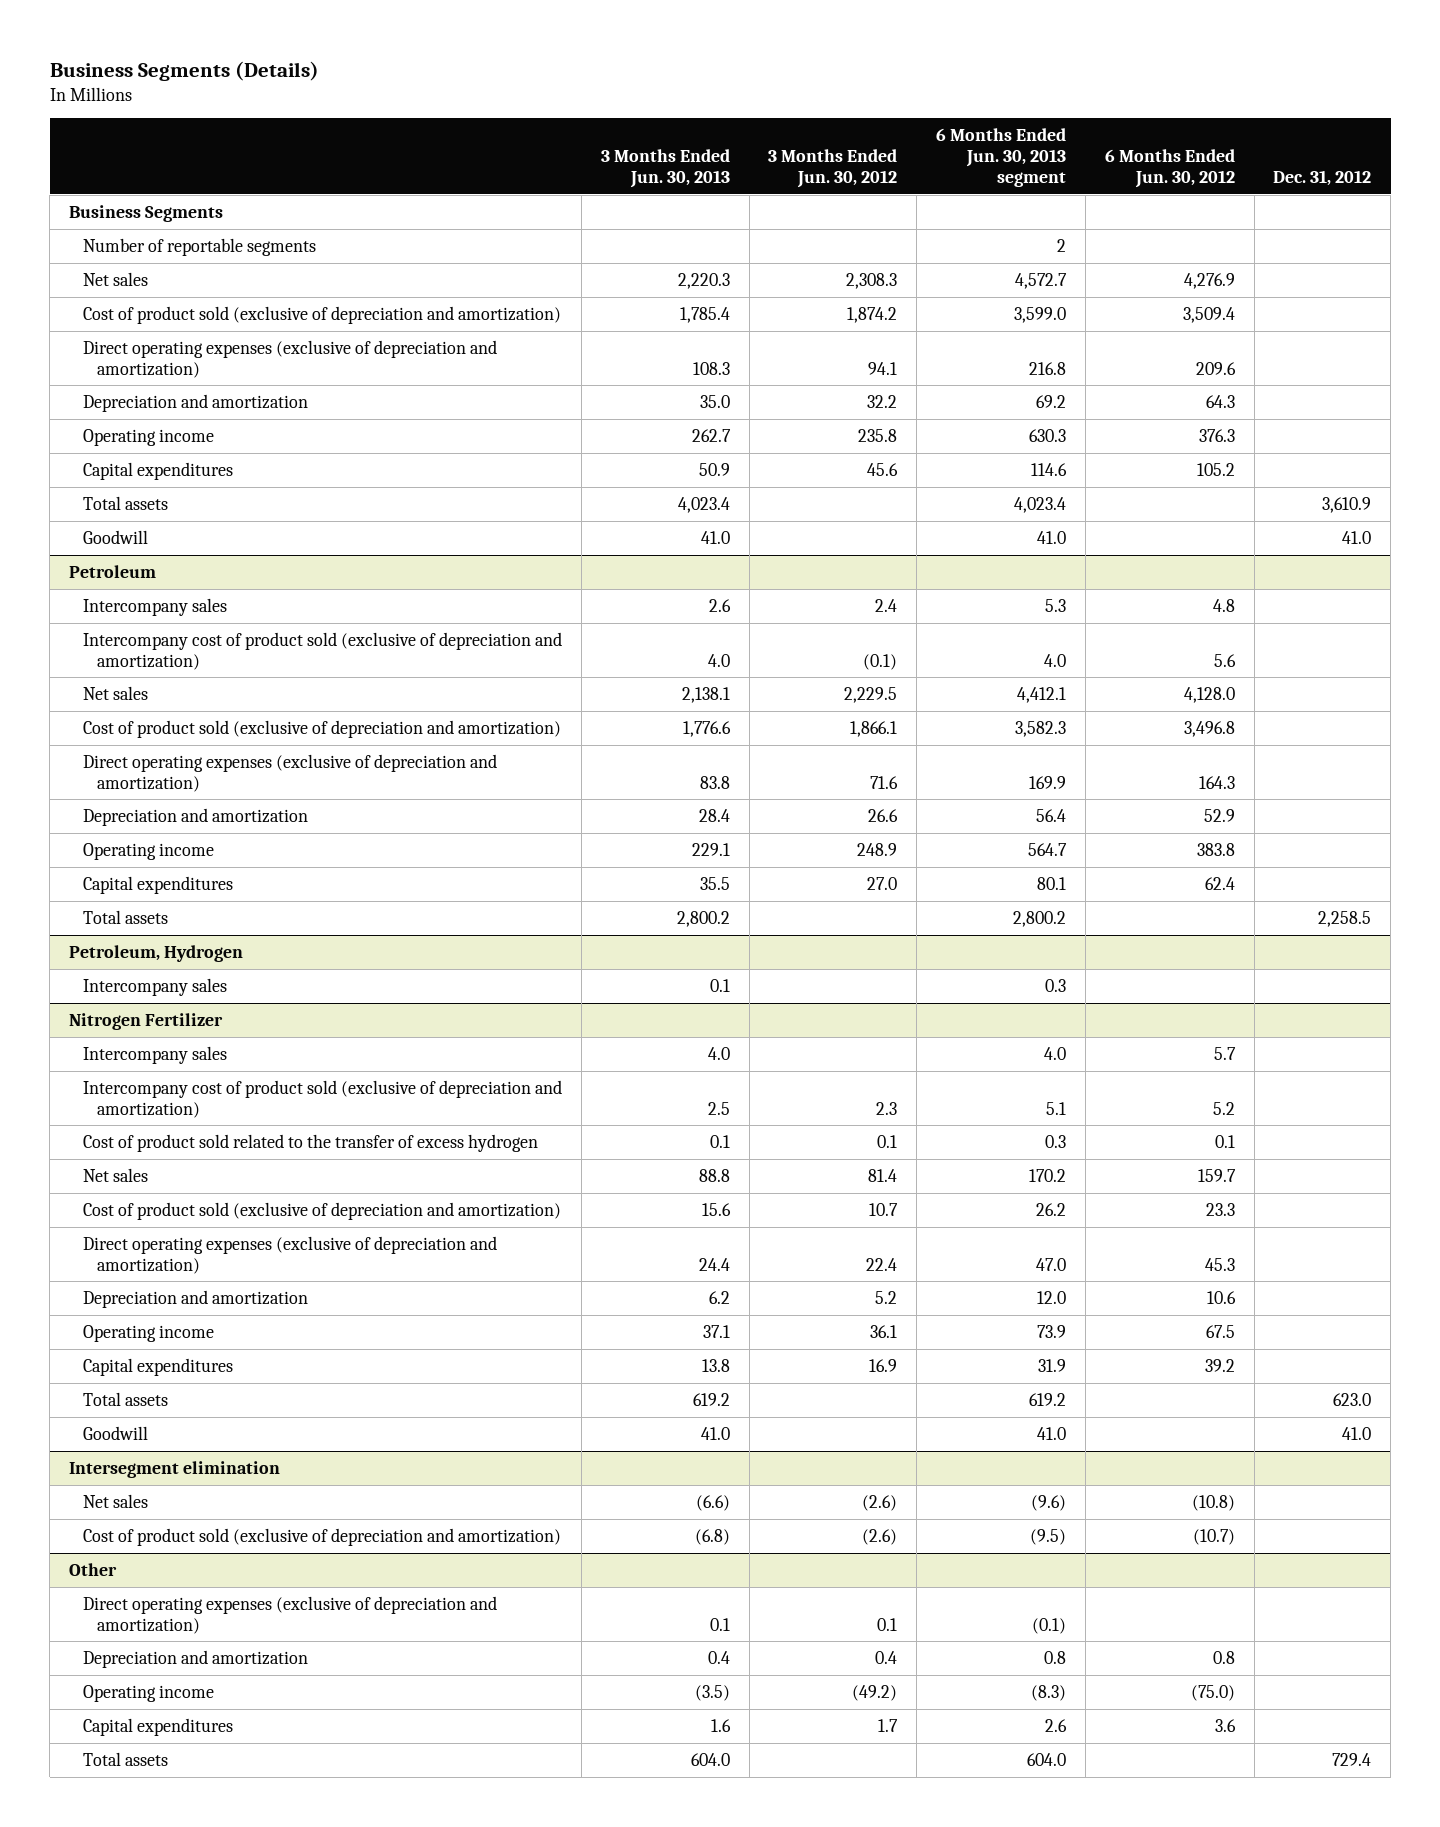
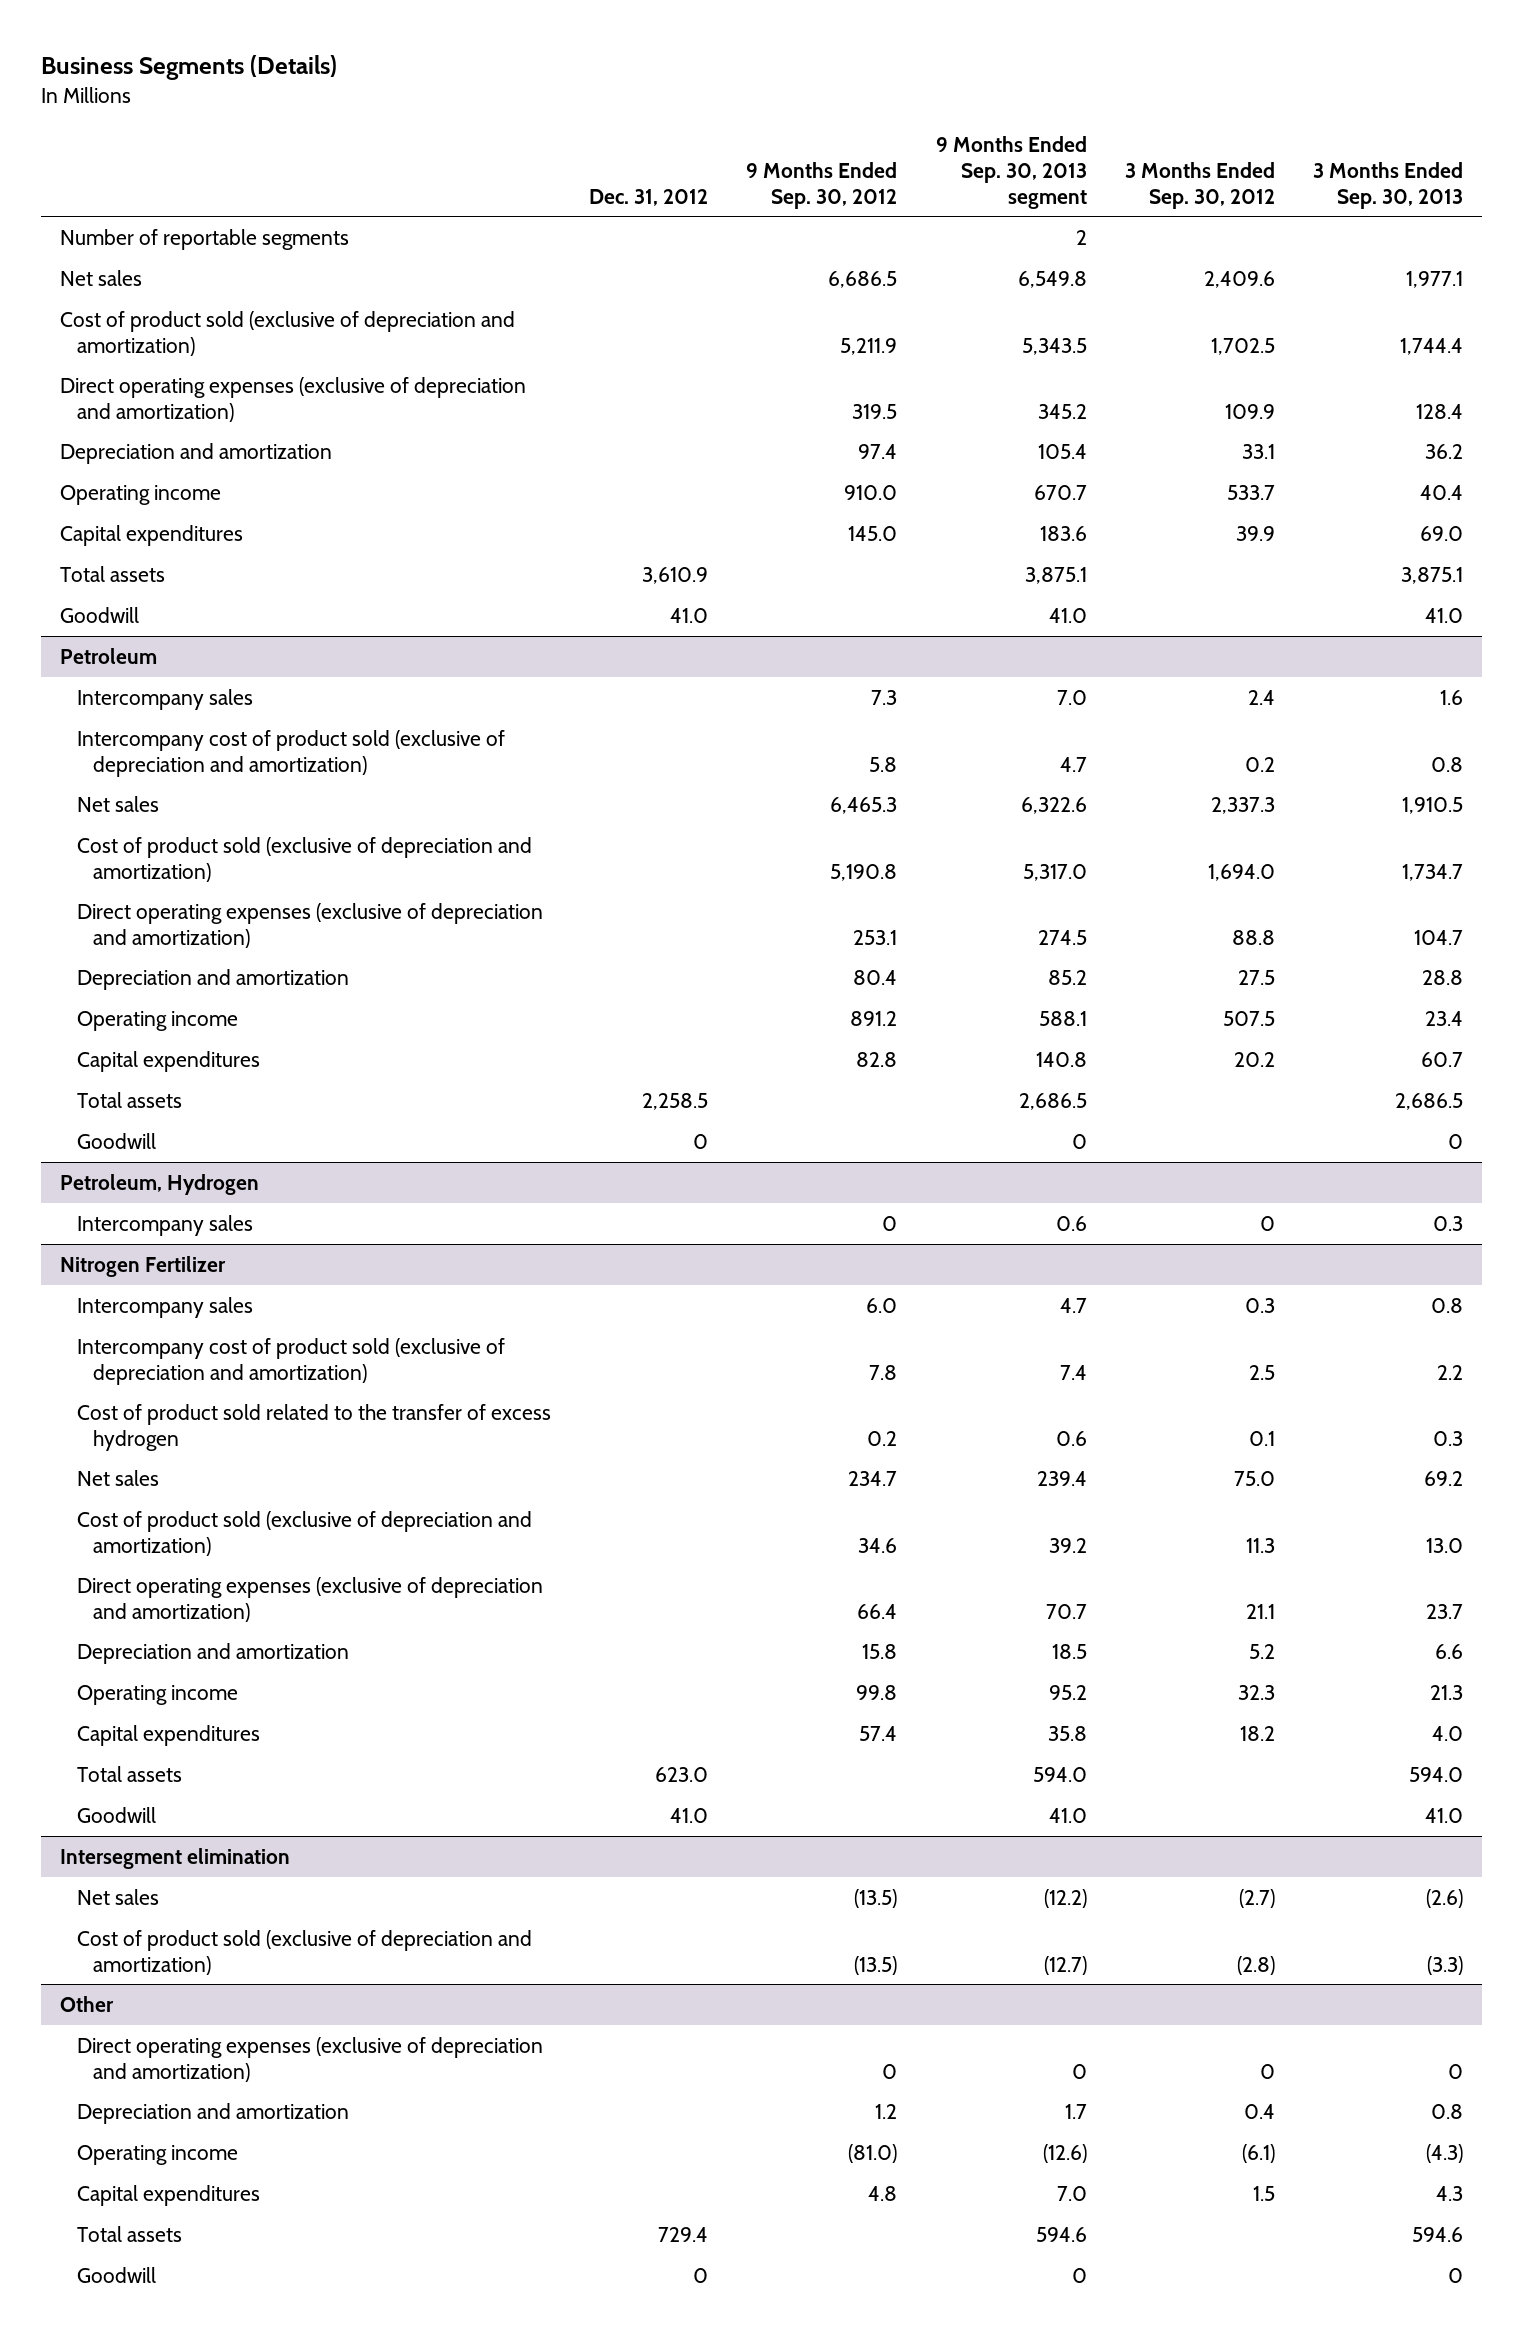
- | 3 Months Ended Jun. 30, 2013 | 3 Months Ended Jun. 30, 2012 | 6 Months Ended Jun. 30, 2013 segment | 6 Months Ended Jun. 30, 2012 | Dec. 31, 2012
+ | Dec. 31, 2012 | 9 Months Ended Sep. 30, 2012 | 9 Months Ended Sep. 30, 2013 segment | 3 Months Ended Sep. 30, 2012 | 3 Months Ended Sep. 30, 2013
- Business Segments
@ Petroleum
+ Goodwill | 0 | | 0 | | 0
@ Other
+ Goodwill | 0 | | 0 | | 0

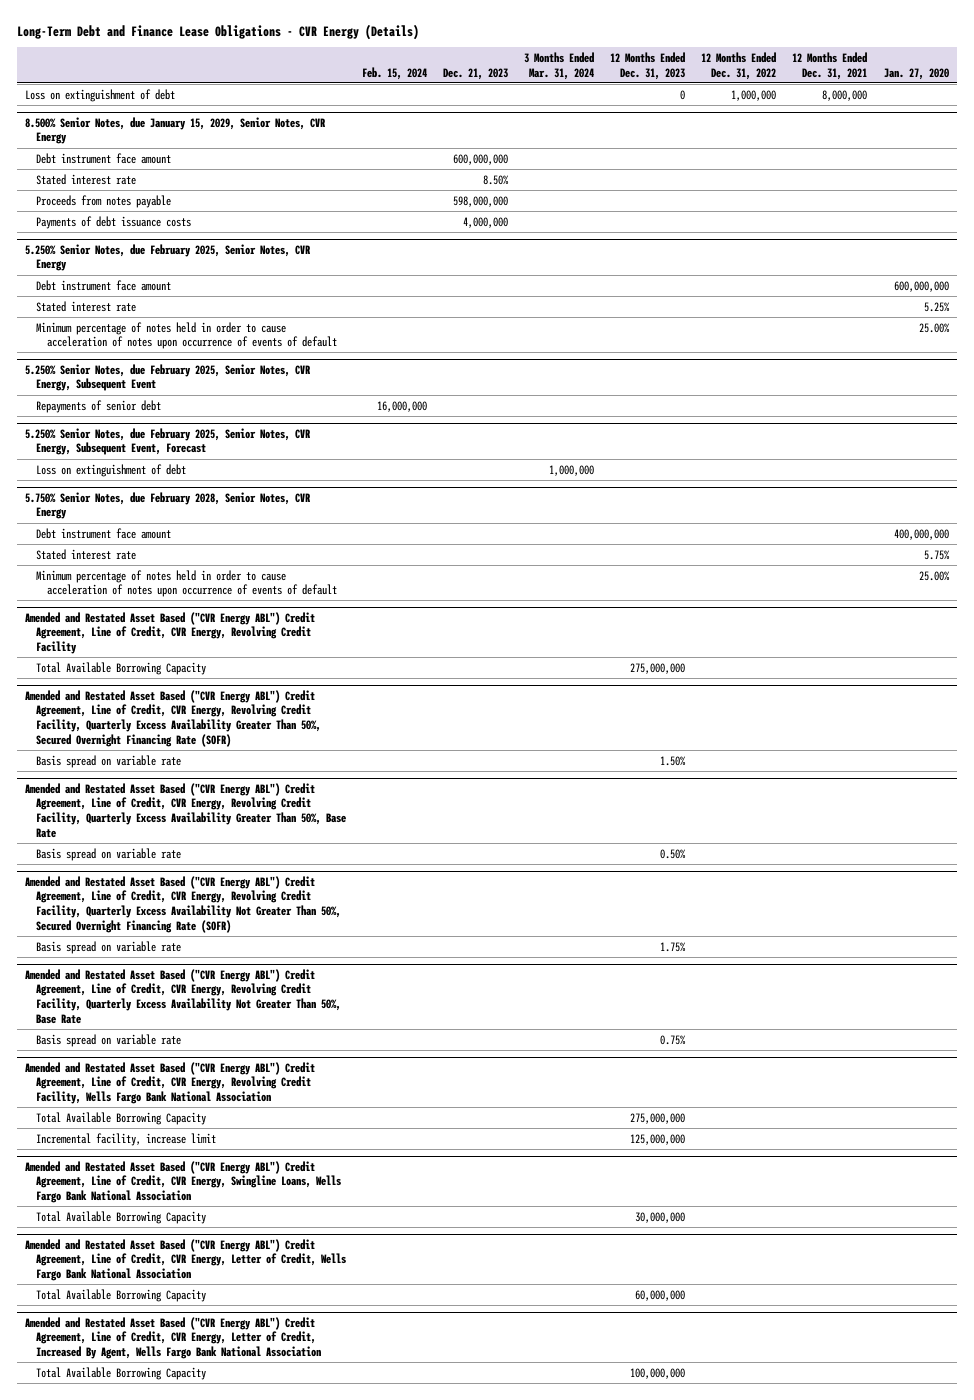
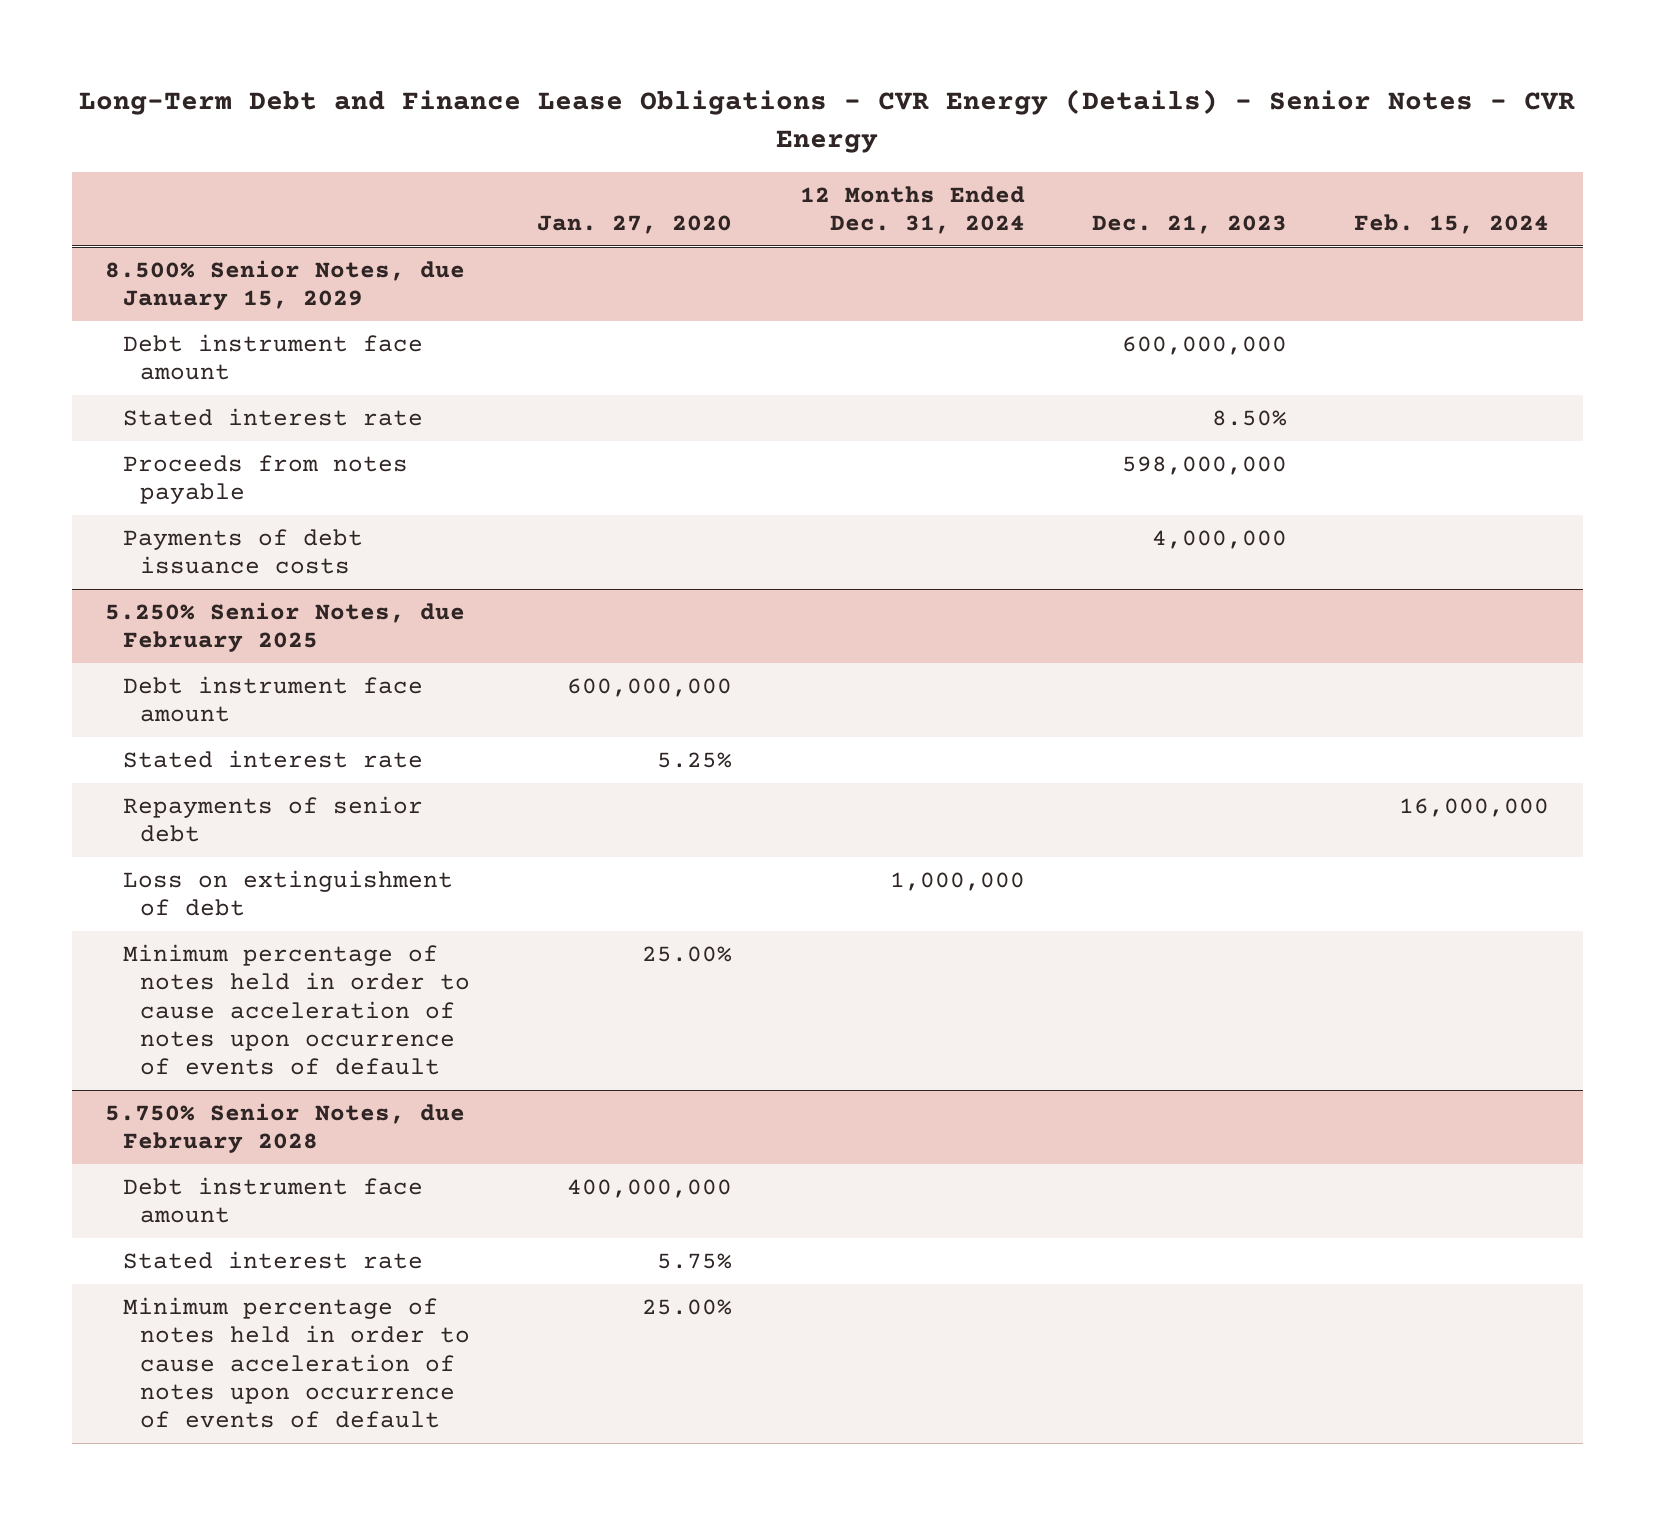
- Long-Term Debt and Finance Lease Obligations - CVR Energy (Details)
+ Long-Term Debt and Finance Lease Obligations - CVR Energy (Details) - Senior Notes - CVR Energy
- | Feb. 15, 2024 | Dec. 21, 2023 | 3 Months Ended Mar. 31, 2024 | 12 Months Ended Dec. 31, 2023 | 12 Months Ended Dec. 31, 2022 | 12 Months Ended Dec. 31, 2021 | Jan. 27, 2020
+ | Jan. 27, 2020 | 12 Months Ended Dec. 31, 2024 | Dec. 21, 2023 | Feb. 15, 2024
- Loss on extinguishment of debt | | | | 0 | 1,000,000 | 8,000,000 |
- 8.500% Senior Notes, due January 15, 2029, Senior Notes, CVR Energy
+ 8.500% Senior Notes, due January 15, 2029
- 5.250% Senior Notes, due February 2025, Senior Notes, CVR Energy
+ 5.250% Senior Notes, due February 2025
+ Repayments of senior debt | | | | 16,000,000
+ Loss on extinguishment of debt | | 1,000,000 | |
- 5.250% Senior Notes, due February 2025, Senior Notes, CVR Energy, Subsequent Event
- Repayments of senior debt | 16,000,000 | | | | | |
- 5.250% Senior Notes, due February 2025, Senior Notes, CVR Energy, Subsequent Event, Forecast
- Loss on extinguishment of debt | | | 1,000,000 | | | |
- 5.750% Senior Notes, due February 2028, Senior Notes, CVR Energy
+ 5.750% Senior Notes, due February 2028
- Amended and Restated Asset Based ("CVR Energy ABL") Credit Agreement, Line of Credit, CVR Energy, Revolving Credit Facility
- Total Available Borrowing Capacity | | | | 275,000,000 | | |
- Amended and Restated Asset Based ("CVR Energy ABL") Credit Agreement, Line of Credit, CVR Energy, Revolving Credit Facility, Quarterly Excess Availability Greater Than 50%, Secured Overnight Financing Rate (SOFR)
- Basis spread on variable rate | | | | 1.50% | | |
- Amended and Restated Asset Based ("CVR Energy ABL") Credit Agreement, Line of Credit, CVR Energy, Revolving Credit Facility, Quarterly Excess Availability Greater Than 50%, Base Rate
- Basis spread on variable rate | | | | 0.50% | | |
- Amended and Restated Asset Based ("CVR Energy ABL") Credit Agreement, Line of Credit, CVR Energy, Revolving Credit Facility, Quarterly Excess Availability Not Greater Than 50%, Secured Overnight Financing Rate (SOFR)
- Basis spread on variable rate | | | | 1.75% | | |
- Amended and Restated Asset Based ("CVR Energy ABL") Credit Agreement, Line of Credit, CVR Energy, Revolving Credit Facility, Quarterly Excess Availability Not Greater Than 50%, Base Rate
- Basis spread on variable rate | | | | 0.75% | | |
- Amended and Restated Asset Based ("CVR Energy ABL") Credit Agreement, Line of Credit, CVR Energy, Revolving Credit Facility, Wells Fargo Bank National Association
- Total Available Borrowing Capacity | | | | 275,000,000 | | |
- Incremental facility, increase limit | | | | 125,000,000 | | |
- Amended and Restated Asset Based ("CVR Energy ABL") Credit Agreement, Line of Credit, CVR Energy, Swingline Loans, Wells Fargo Bank National Association
- Total Available Borrowing Capacity | | | | 30,000,000 | | |
- Amended and Restated Asset Based ("CVR Energy ABL") Credit Agreement, Line of Credit, CVR Energy, Letter of Credit, Wells Fargo Bank National Association
- Total Available Borrowing Capacity | | | | 60,000,000 | | |
- Amended and Restated Asset Based ("CVR Energy ABL") Credit Agreement, Line of Credit, CVR Energy, Letter of Credit, Increased By Agent, Wells Fargo Bank National Association
- Total Available Borrowing Capacity | | | | 100,000,000 | | |

